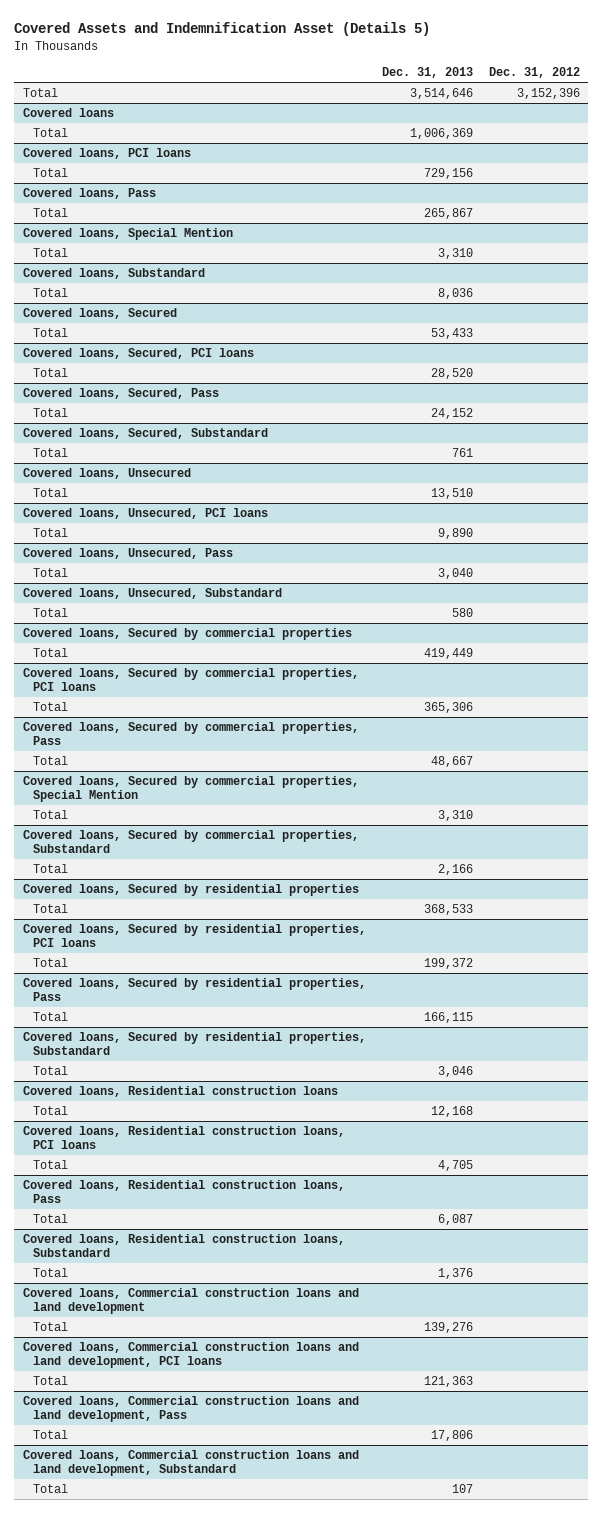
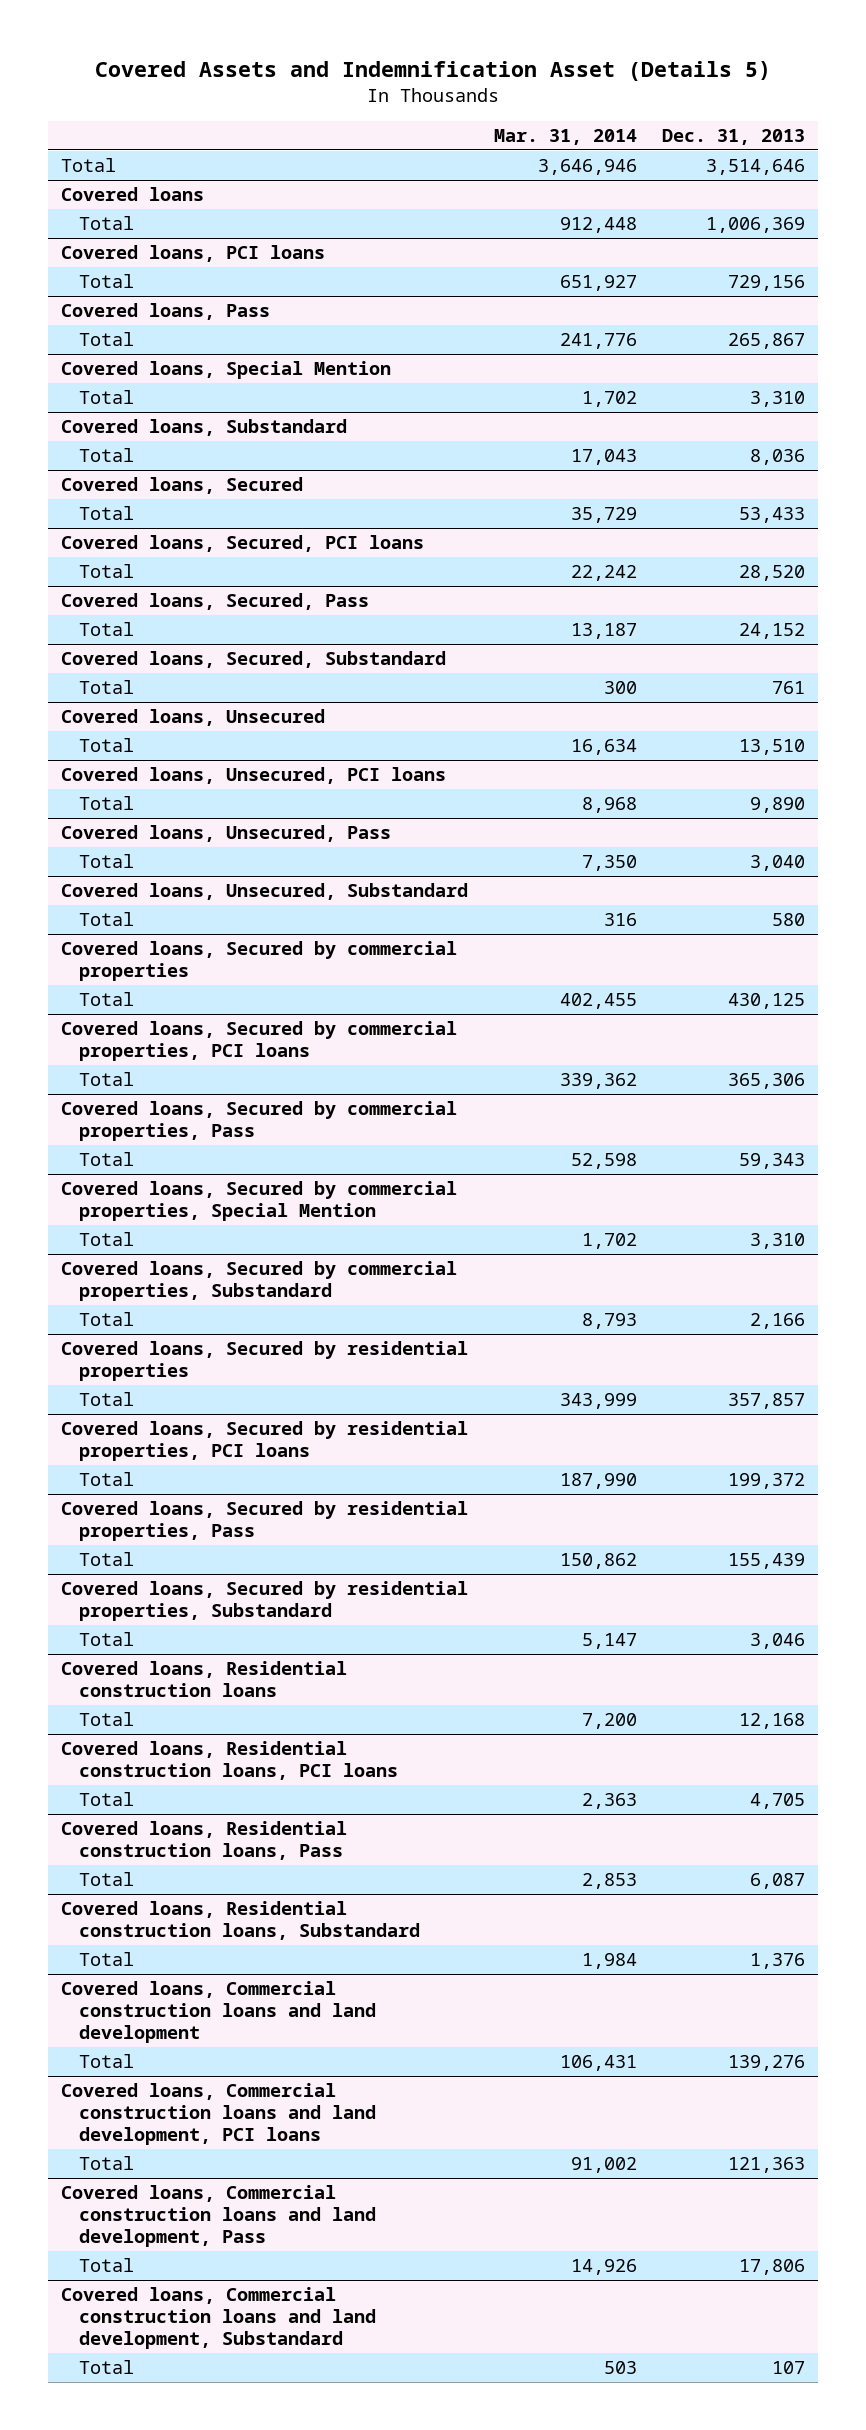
- | Dec. 31, 2013 | Dec. 31, 2012
+ | Mar. 31, 2014 | Dec. 31, 2013
@ Covered loans, Secured by commercial properties
- Total | 419,449 |
+ Total | 402,455 | 430,125
@ Covered loans, Secured by commercial properties, Pass
- Total | 48,667 |
+ Total | 52,598 | 59,343
@ Covered loans, Secured by residential properties
- Total | 368,533 |
+ Total | 343,999 | 357,857
@ Covered loans, Secured by residential properties, Pass
- Total | 166,115 |
+ Total | 150,862 | 155,439

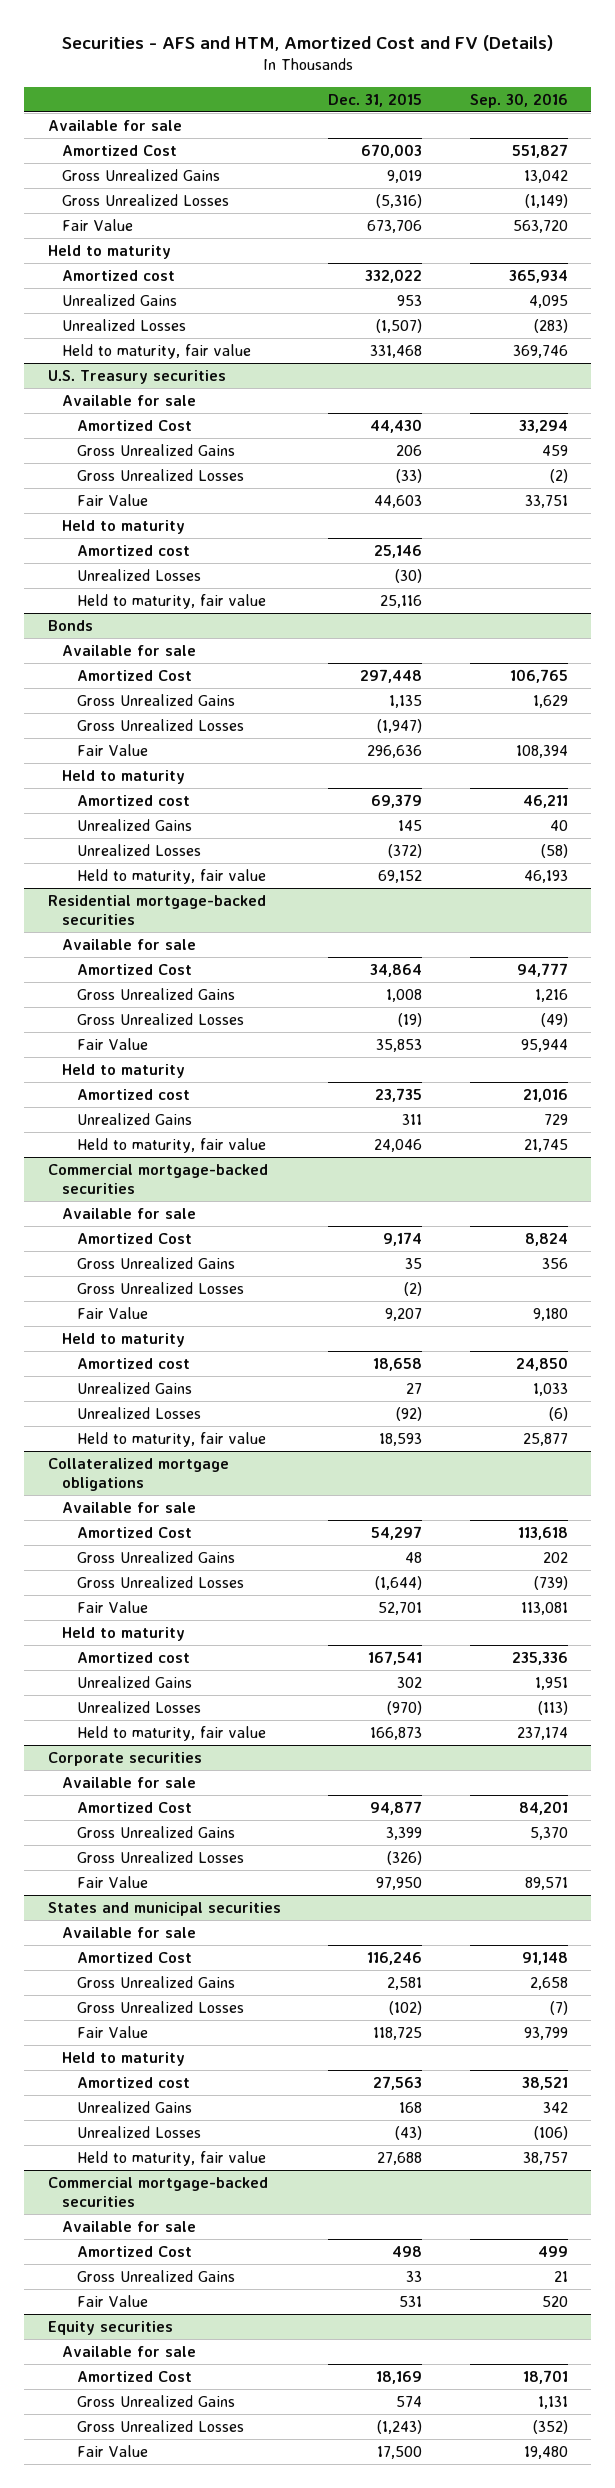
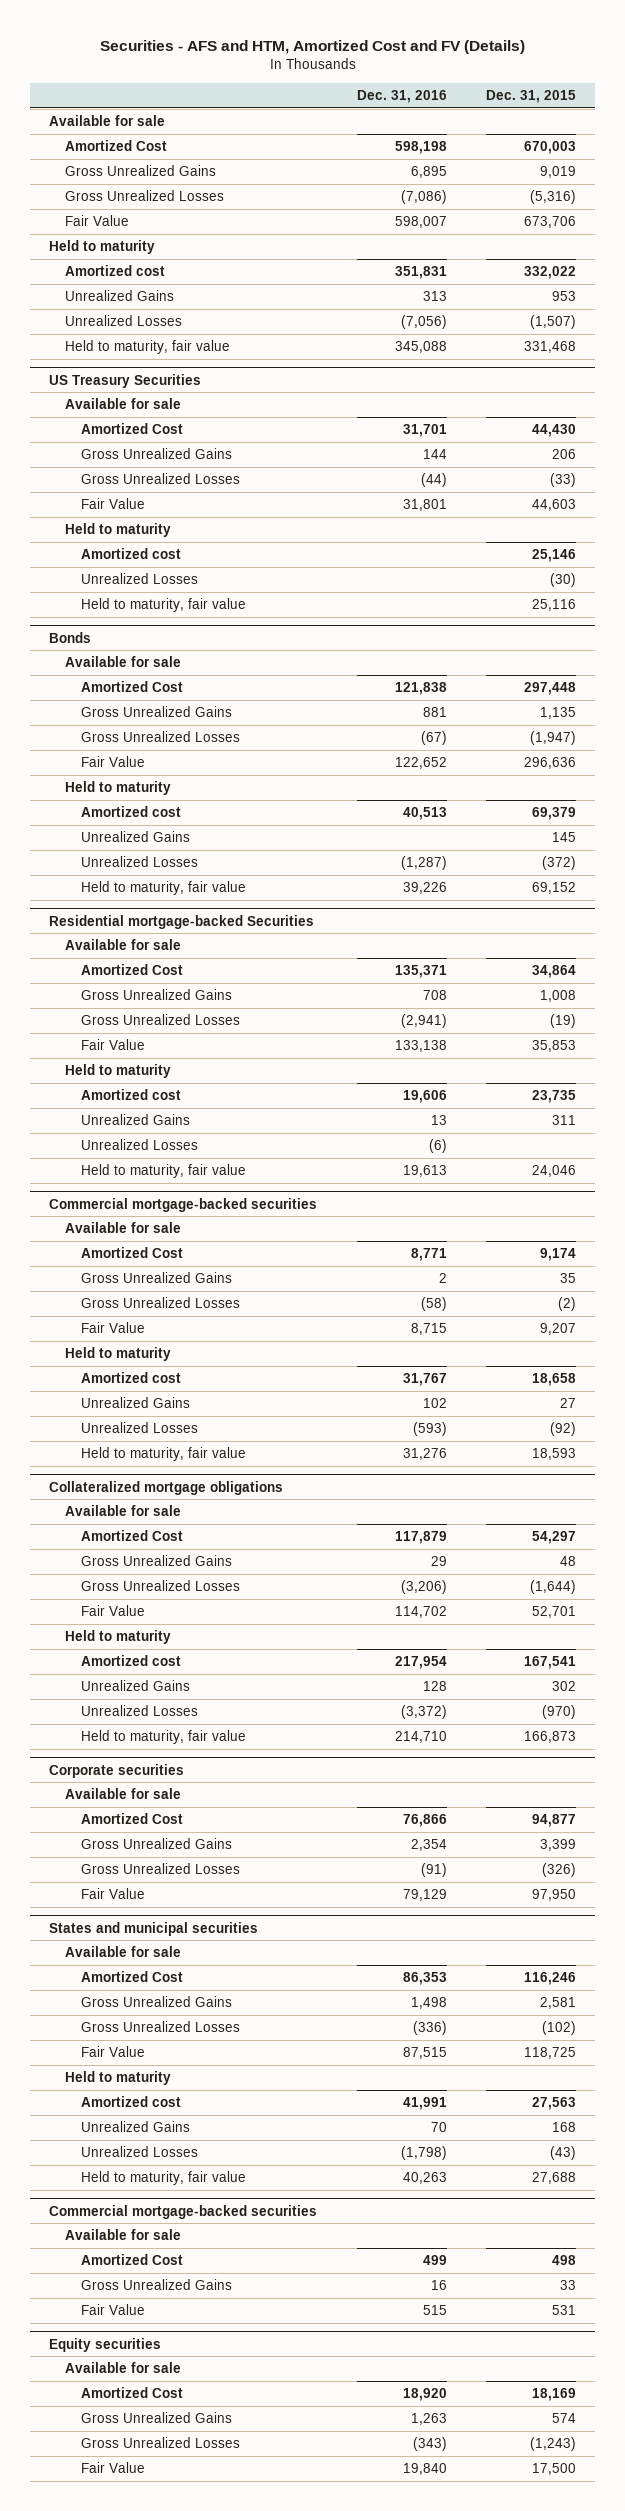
- | Dec. 31, 2015 | Sep. 30, 2016
+ | Dec. 31, 2016 | Dec. 31, 2015
- U.S. Treasury securities
+ US Treasury Securities
- Residential mortgage-backed securities
+ Residential mortgage-backed Securities
+ Unrealized Losses | (6) |

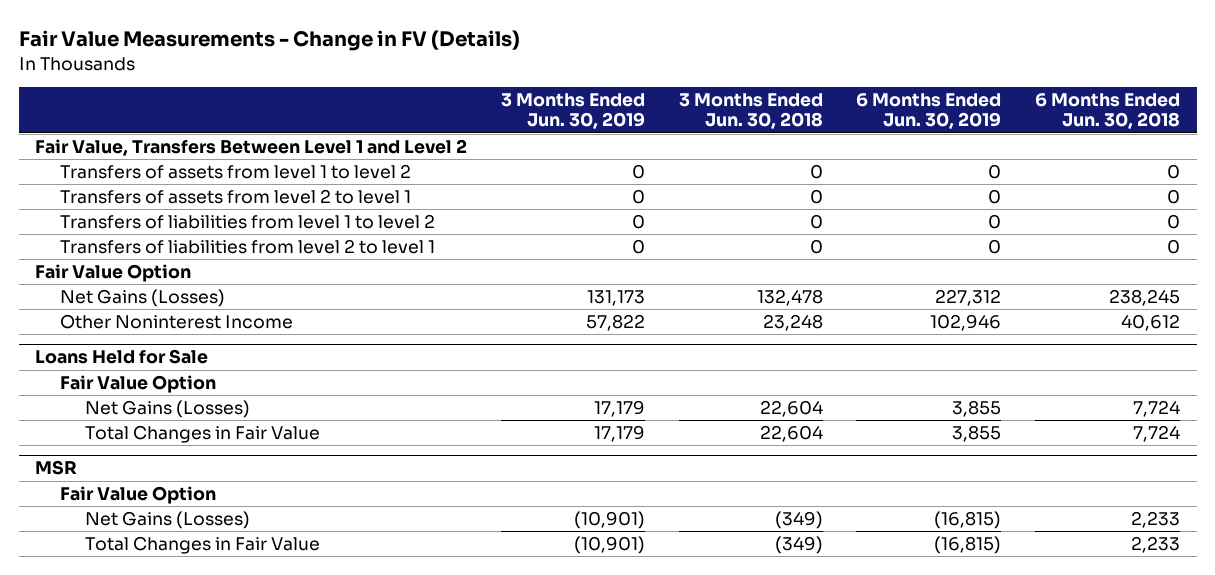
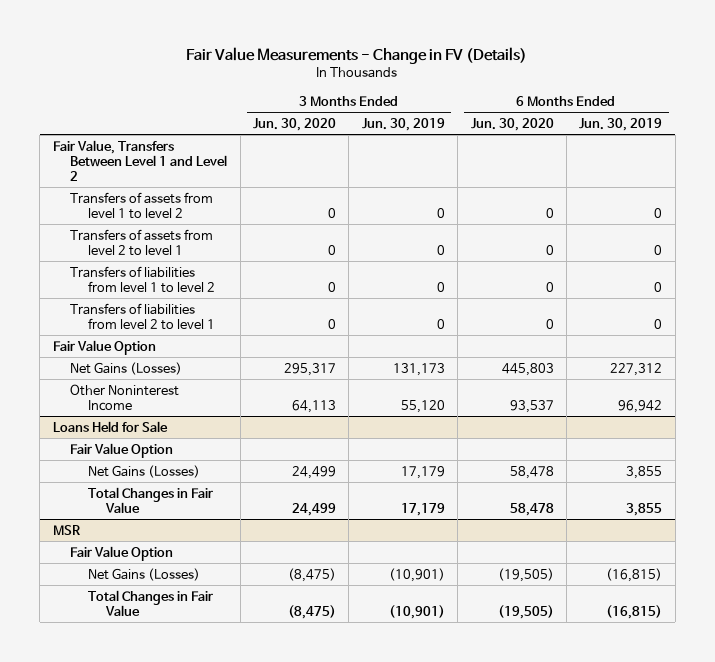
- | 3 Months Ended Jun. 30, 2019 | 3 Months Ended Jun. 30, 2018 | 6 Months Ended Jun. 30, 2019 | 6 Months Ended Jun. 30, 2018
+ | 3 Months Ended Jun. 30, 2020 | 3 Months Ended Jun. 30, 2019 | 6 Months Ended Jun. 30, 2020 | 6 Months Ended Jun. 30, 2019
- Other Noninterest Income | 57,822 | 23,248 | 102,946 | 40,612
+ Other Noninterest Income | 64,113 | 55,120 | 93,537 | 96,942

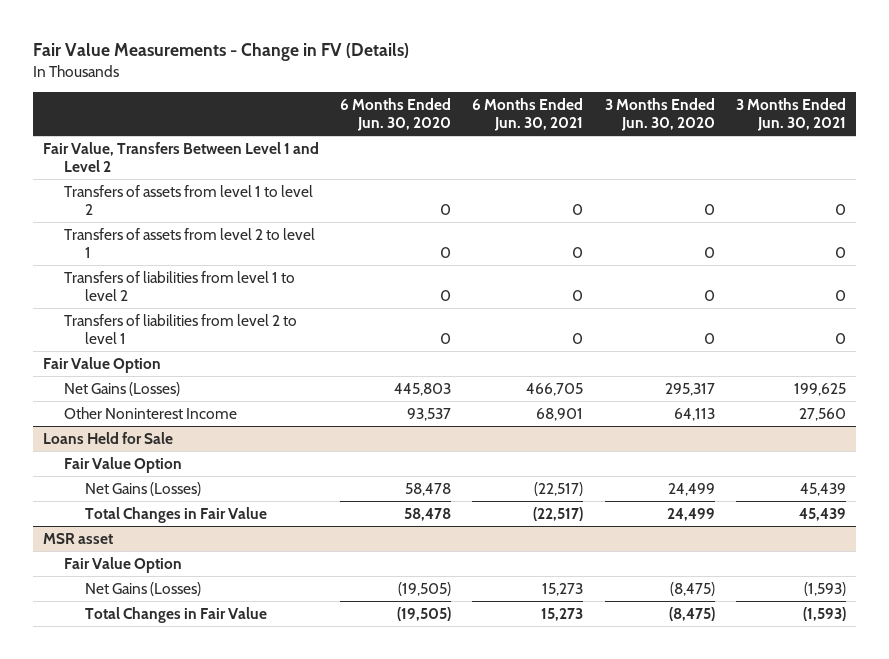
- | 3 Months Ended Jun. 30, 2020 | 3 Months Ended Jun. 30, 2019 | 6 Months Ended Jun. 30, 2020 | 6 Months Ended Jun. 30, 2019
+ | 6 Months Ended Jun. 30, 2020 | 6 Months Ended Jun. 30, 2021 | 3 Months Ended Jun. 30, 2020 | 3 Months Ended Jun. 30, 2021
- MSR
+ MSR asset

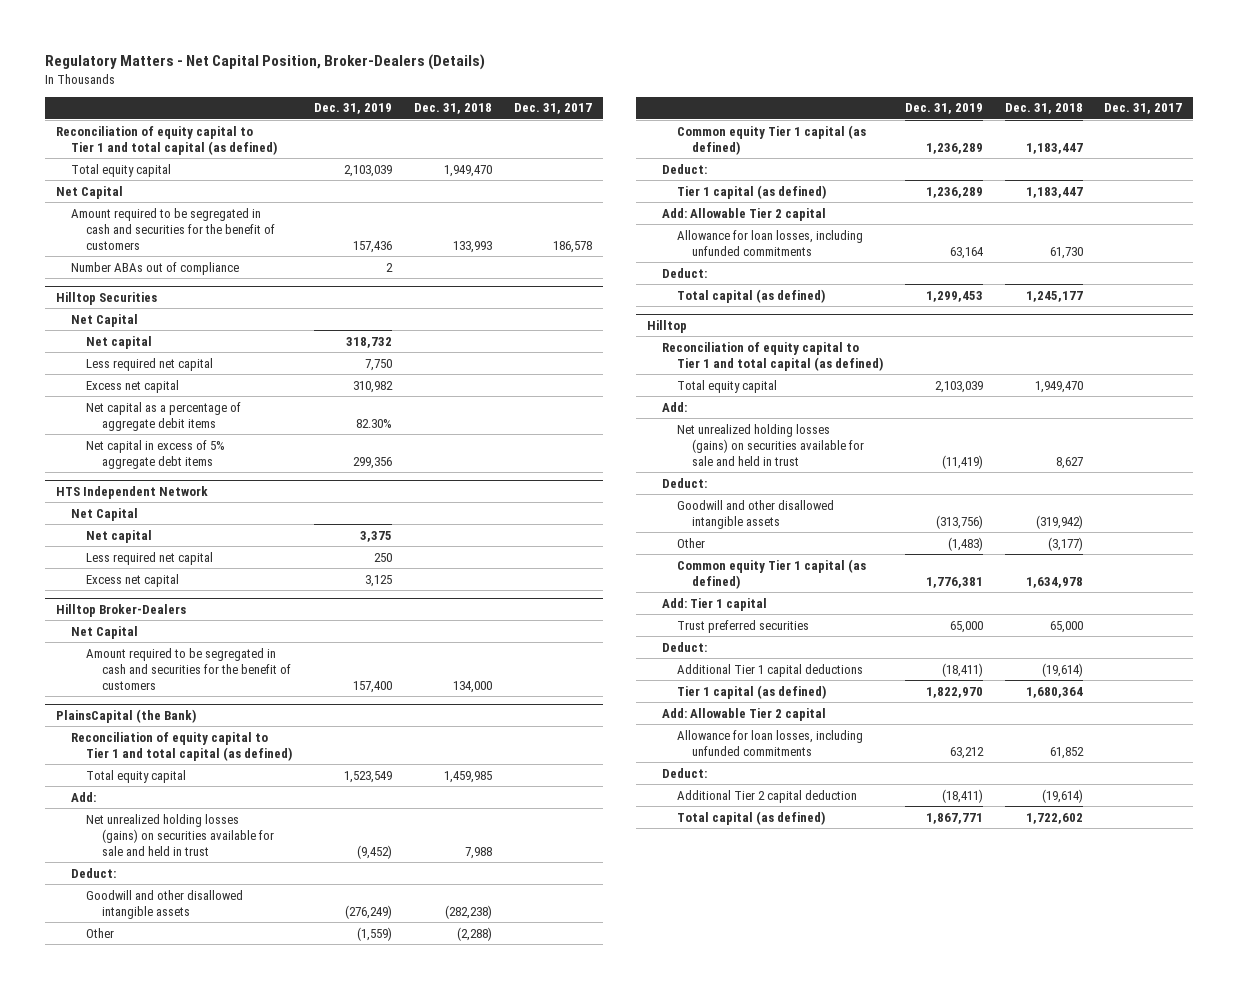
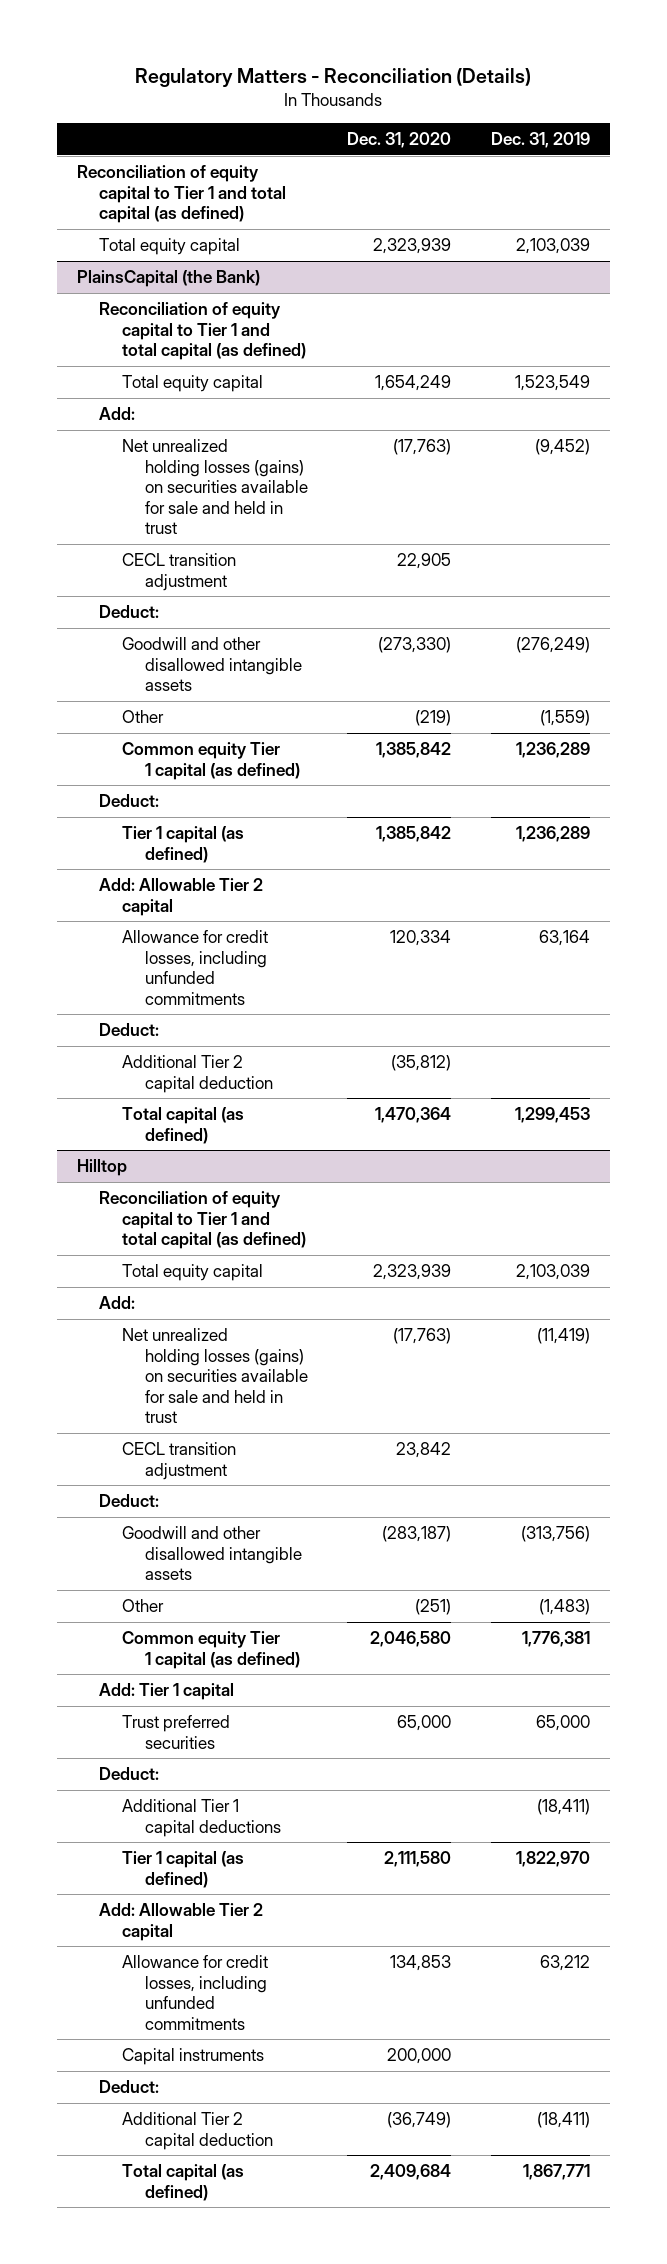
- Regulatory Matters - Net Capital Position, Broker-Dealers (Details)
+ Regulatory Matters - Reconciliation (Details)
- | Dec. 31, 2019 | Dec. 31, 2018 | Dec. 31, 2017
+ | Dec. 31, 2020 | Dec. 31, 2019
- Net Capital
- Amount required to be segregated in cash and securities for the benefit of customers | 157,436 | 133,993 | 186,578
- Number ABAs out of compliance | 2 | |
- Hilltop Securities
- Net Capital
- Net capital | 318,732 | |
- Less required net capital | 7,750 | |
- Excess net capital | 310,982 | |
- Net capital as a percentage of aggregate debit items | 82.30% | |
- Net capital in excess of 5% aggregate debt items | 299,356 | |
- HTS Independent Network
- Net Capital
- Net capital | 3,375 | |
- Less required net capital | 250 | |
- Excess net capital | 3,125 | |
- Hilltop Broker-Dealers
- Net Capital
- Amount required to be segregated in cash and securities for the benefit of customers | 157,400 | 134,000 |
@ PlainsCapital (the Bank)
+ CECL transition adjustment | 22,905 |
- Allowance for loan losses, including unfunded commitments | 63,164 | 61,730 |
+ Allowance for credit losses, including unfunded commitments | 120,334 | 63,164
+ Additional Tier 2 capital deduction | (35,812) |
@ Hilltop
+ CECL transition adjustment | 23,842 |
- Allowance for loan losses, including unfunded commitments | 63,212 | 61,852 |
+ Allowance for credit losses, including unfunded commitments | 134,853 | 63,212
+ Capital instruments | 200,000 |

